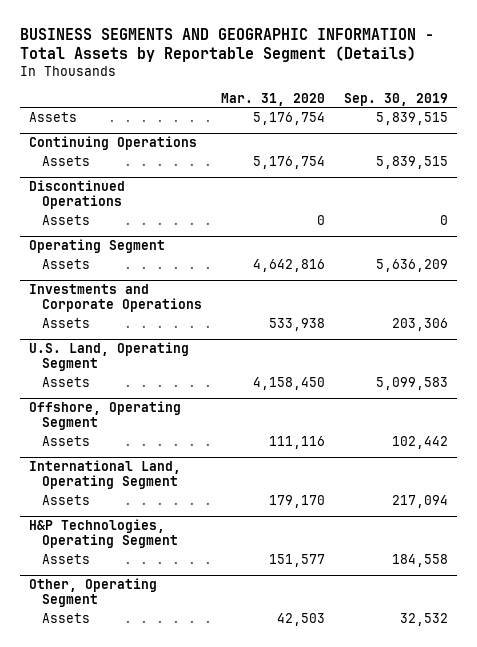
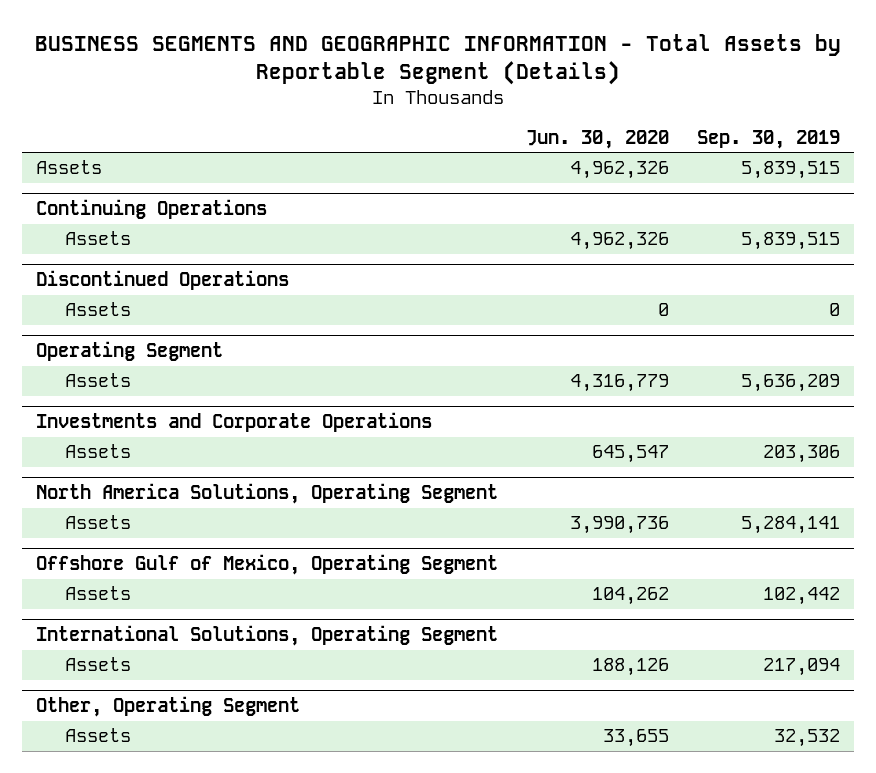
- | Mar. 31, 2020 | Sep. 30, 2019
+ | Jun. 30, 2020 | Sep. 30, 2019
- U.S. Land, Operating Segment
- Assets | 4,158,450 | 5,099,583
- Offshore, Operating Segment
+ North America Solutions, Operating Segment
+ Assets | 3,990,736 | 5,284,141
+ Offshore Gulf of Mexico, Operating Segment
- International Land, Operating Segment
+ International Solutions, Operating Segment
- H&P Technologies, Operating Segment
- Assets | 151,577 | 184,558

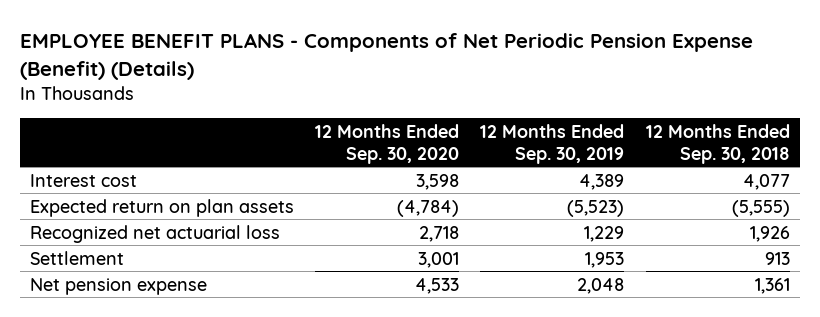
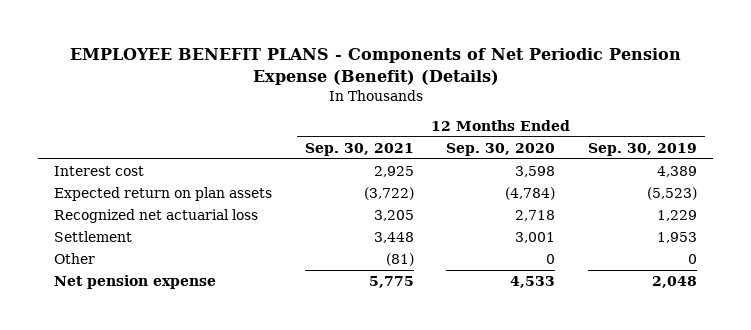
- | 12 Months Ended Sep. 30, 2020 | 12 Months Ended Sep. 30, 2019 | 12 Months Ended Sep. 30, 2018
+ | 12 Months Ended Sep. 30, 2021 | 12 Months Ended Sep. 30, 2020 | 12 Months Ended Sep. 30, 2019
+ Other | (81) | 0 | 0

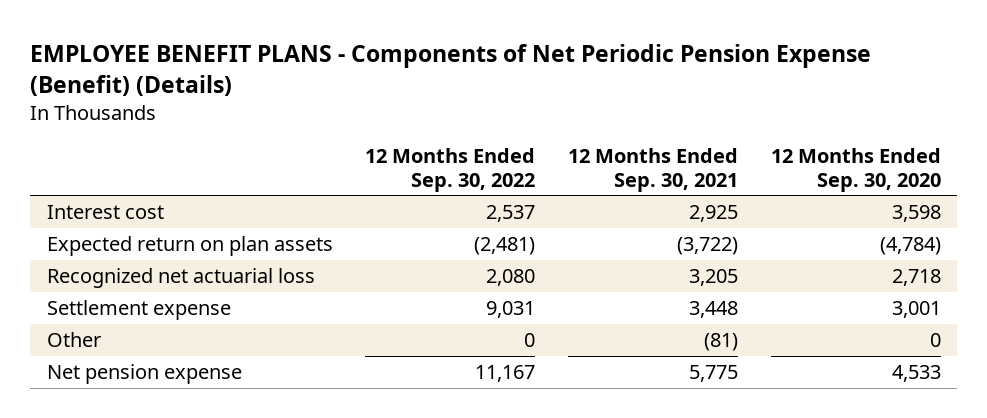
- | 12 Months Ended Sep. 30, 2021 | 12 Months Ended Sep. 30, 2020 | 12 Months Ended Sep. 30, 2019
+ | 12 Months Ended Sep. 30, 2022 | 12 Months Ended Sep. 30, 2021 | 12 Months Ended Sep. 30, 2020
- Settlement | 3,448 | 3,001 | 1,953
+ Settlement expense | 9,031 | 3,448 | 3,001

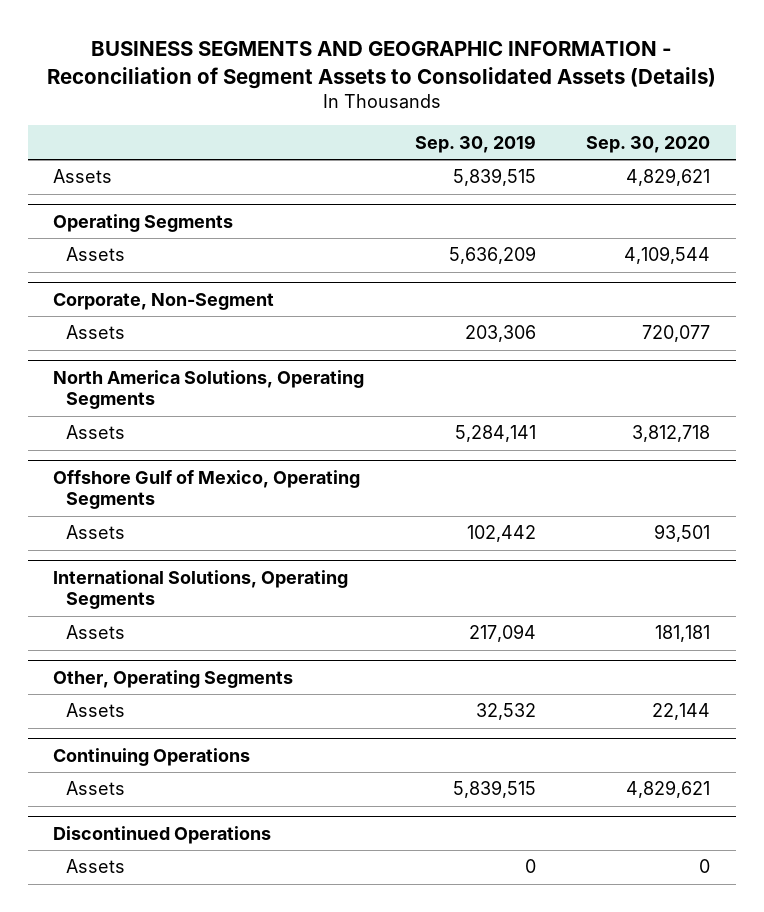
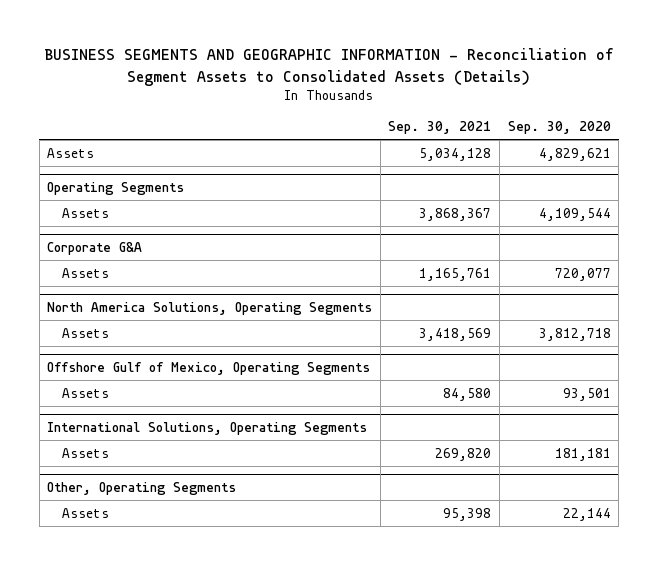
- | Sep. 30, 2019 | Sep. 30, 2020
+ | Sep. 30, 2021 | Sep. 30, 2020
- Corporate, Non-Segment
+ Corporate G&A
- Continuing Operations
- Assets | 5,839,515 | 4,829,621
- Discontinued Operations
- Assets | 0 | 0

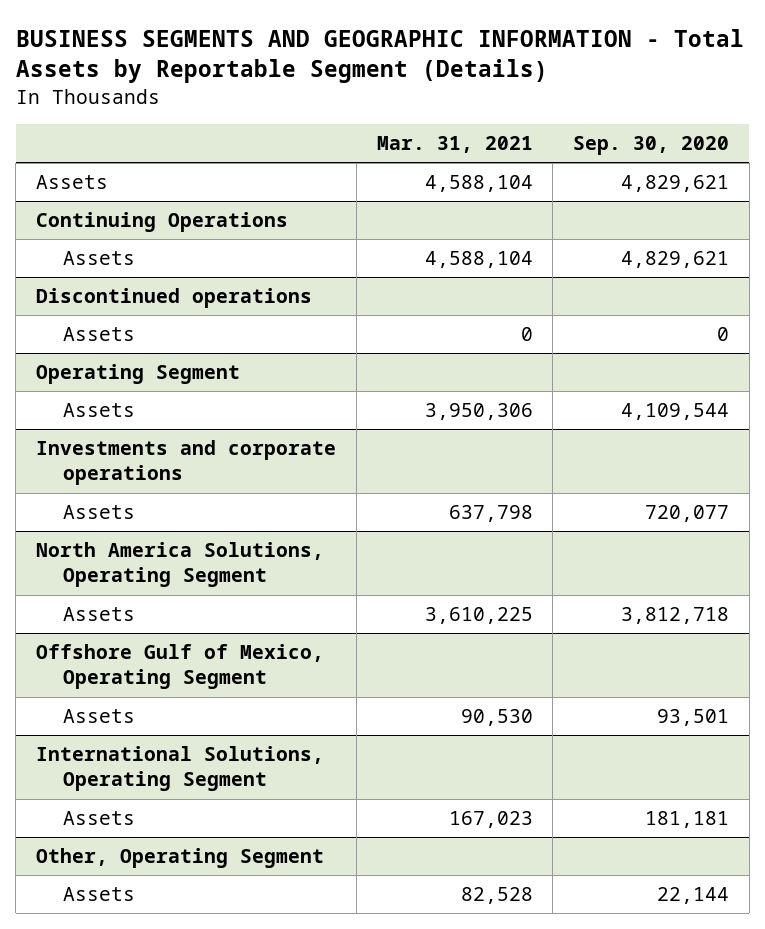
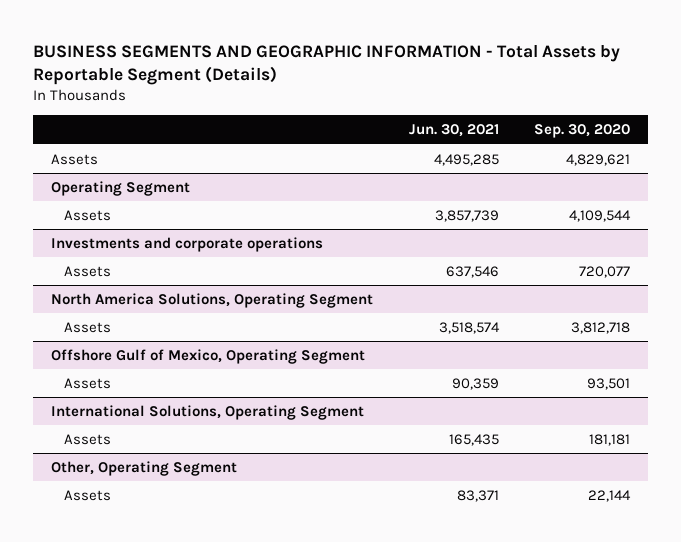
- | Mar. 31, 2021 | Sep. 30, 2020
+ | Jun. 30, 2021 | Sep. 30, 2020
- Continuing Operations
- Assets | 4,588,104 | 4,829,621
- Discontinued operations
- Assets | 0 | 0

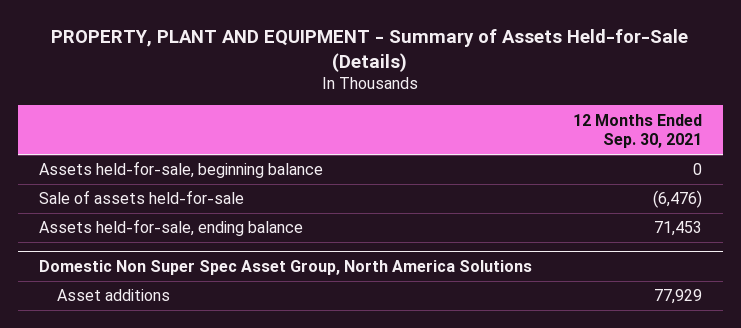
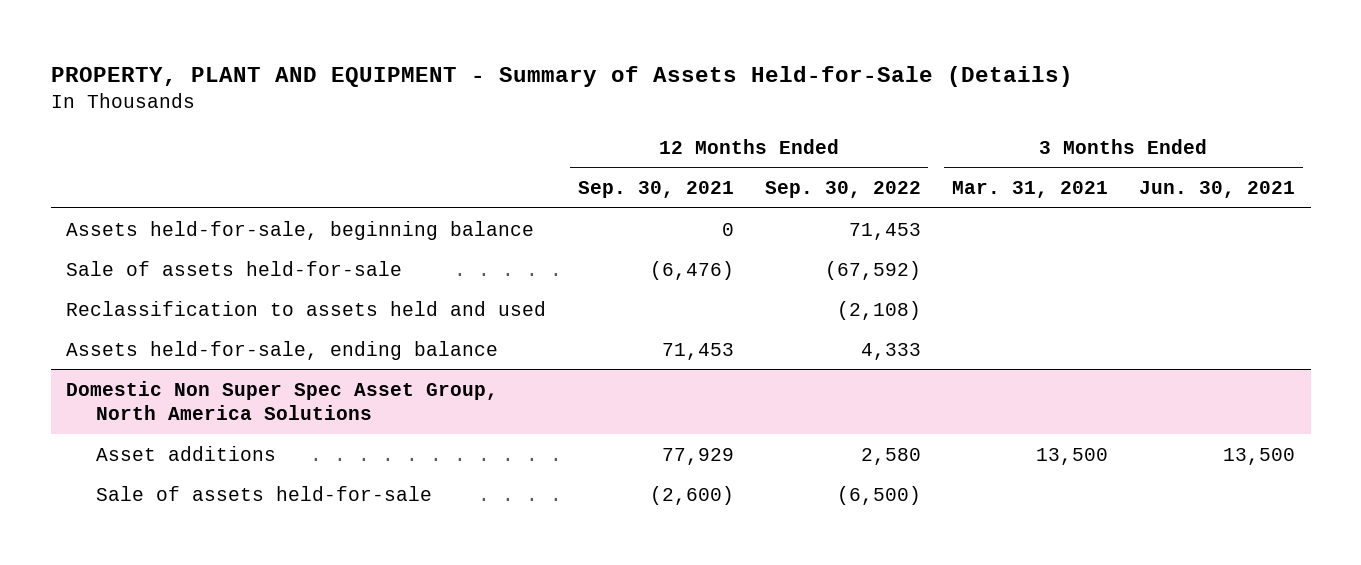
- | 12 Months Ended Sep. 30, 2021
+ | 12 Months Ended Sep. 30, 2021 | 12 Months Ended Sep. 30, 2022 | 3 Months Ended Mar. 31, 2021 | 3 Months Ended Jun. 30, 2021
+ Reclassification to assets held and used | | (2,108) | |
@ Domestic Non Super Spec Asset Group, North America Solutions
+ Sale of assets held-for-sale | (2,600) | (6,500) | |

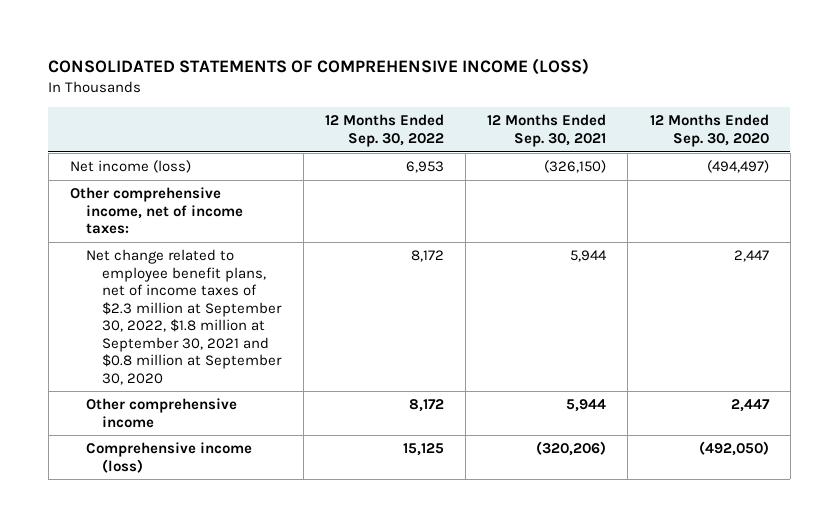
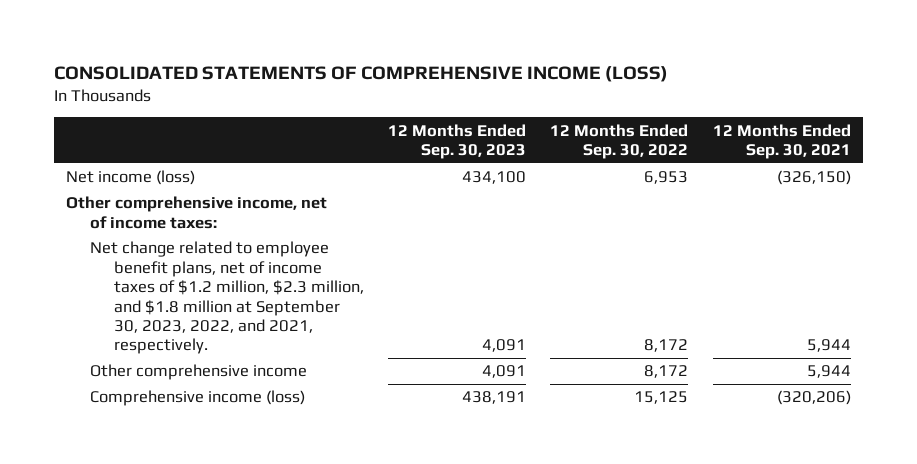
- | 12 Months Ended Sep. 30, 2022 | 12 Months Ended Sep. 30, 2021 | 12 Months Ended Sep. 30, 2020
+ | 12 Months Ended Sep. 30, 2023 | 12 Months Ended Sep. 30, 2022 | 12 Months Ended Sep. 30, 2021
- Net change related to employee benefit plans, net of income taxes of $2.3 million at September 30, 2022, $1.8 million at September 30, 2021 and $0.8 million at September 30, 2020 | 8,172 | 5,944 | 2,447
+ Net change related to employee benefit plans, net of income taxes of $1.2 million, $2.3 million, and $1.8 million at September 30, 2023, 2022, and 2021, respectively. | 4,091 | 8,172 | 5,944

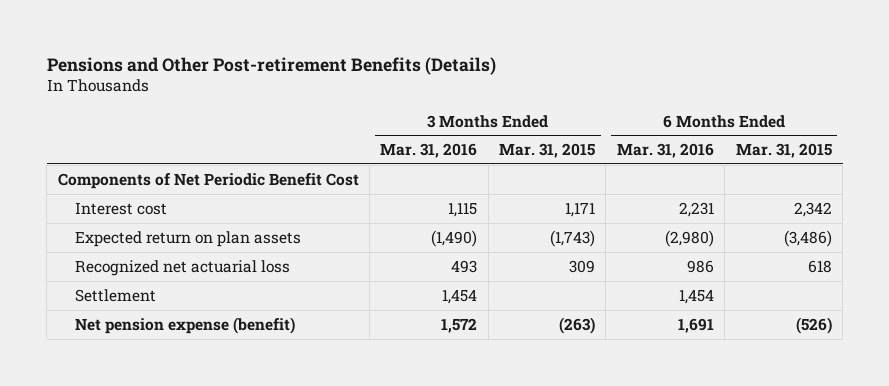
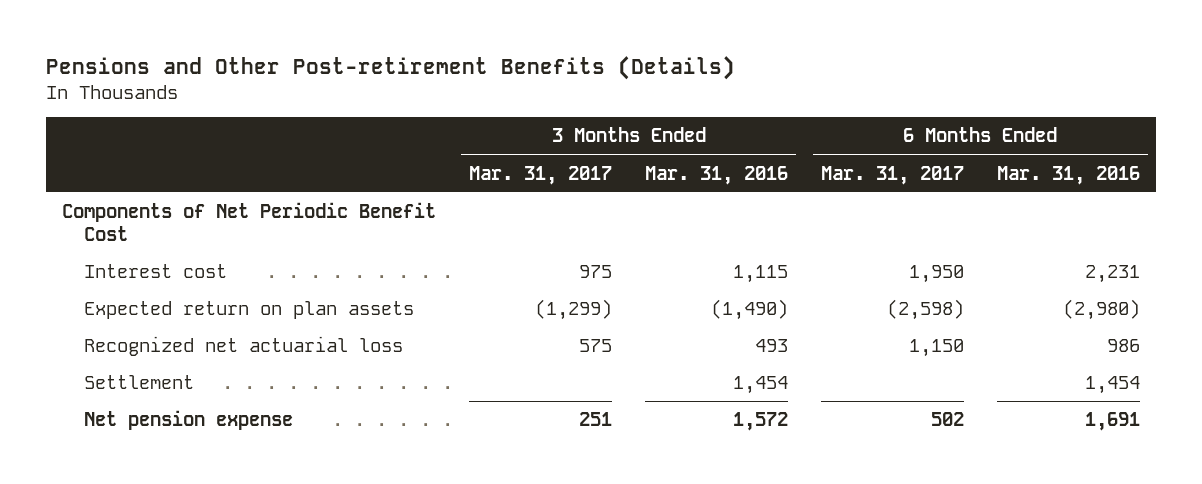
- | 3 Months Ended Mar. 31, 2016 | 3 Months Ended Mar. 31, 2015 | 6 Months Ended Mar. 31, 2016 | 6 Months Ended Mar. 31, 2015
+ | 3 Months Ended Mar. 31, 2017 | 3 Months Ended Mar. 31, 2016 | 6 Months Ended Mar. 31, 2017 | 6 Months Ended Mar. 31, 2016
- Net pension expense (benefit) | 1,572 | (263) | 1,691 | (526)
+ Net pension expense | 251 | 1,572 | 502 | 1,691

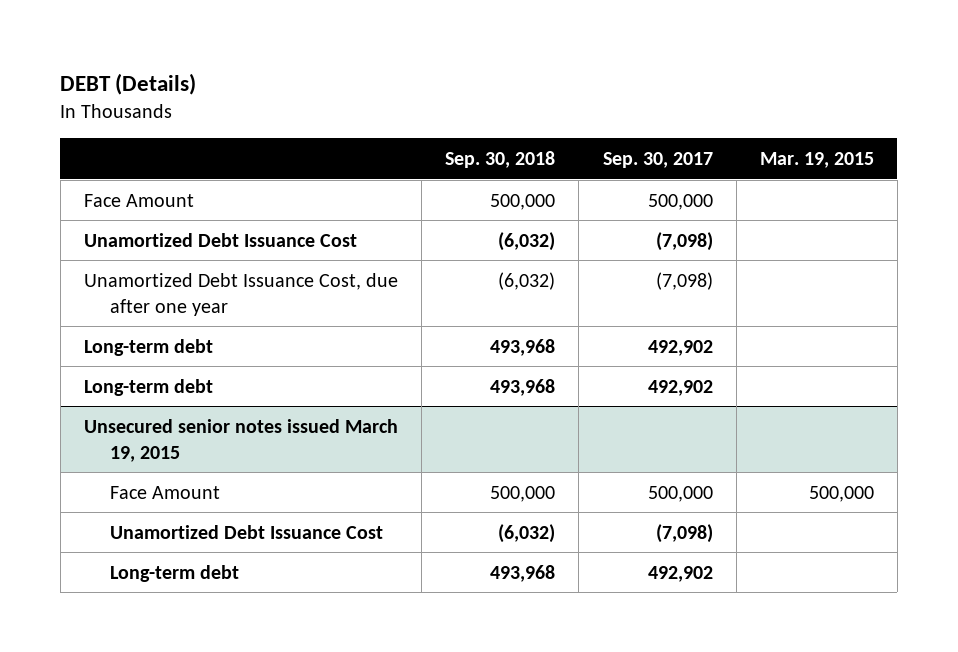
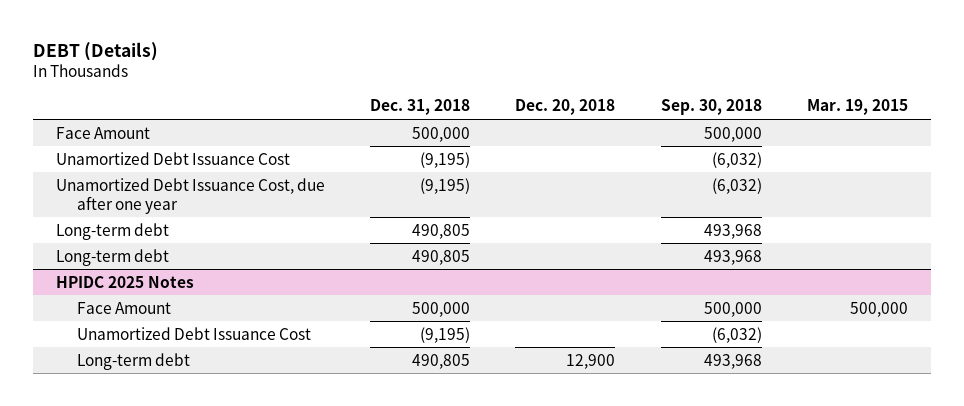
- | Sep. 30, 2018 | Sep. 30, 2017 | Mar. 19, 2015
+ | Dec. 31, 2018 | Dec. 20, 2018 | Sep. 30, 2018 | Mar. 19, 2015
- Unsecured senior notes issued March 19, 2015
+ HPIDC 2025 Notes

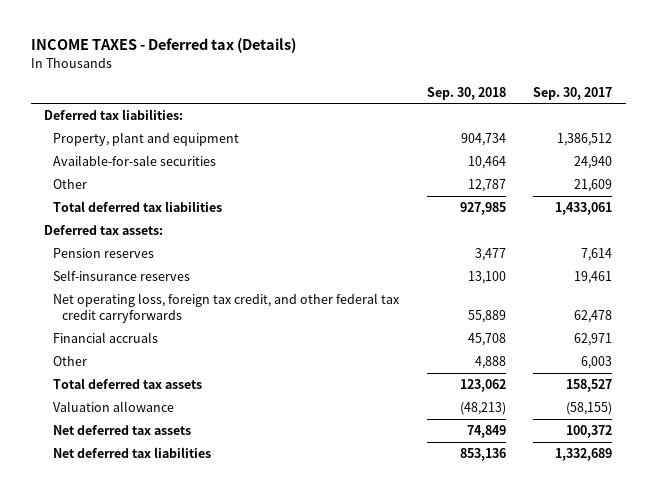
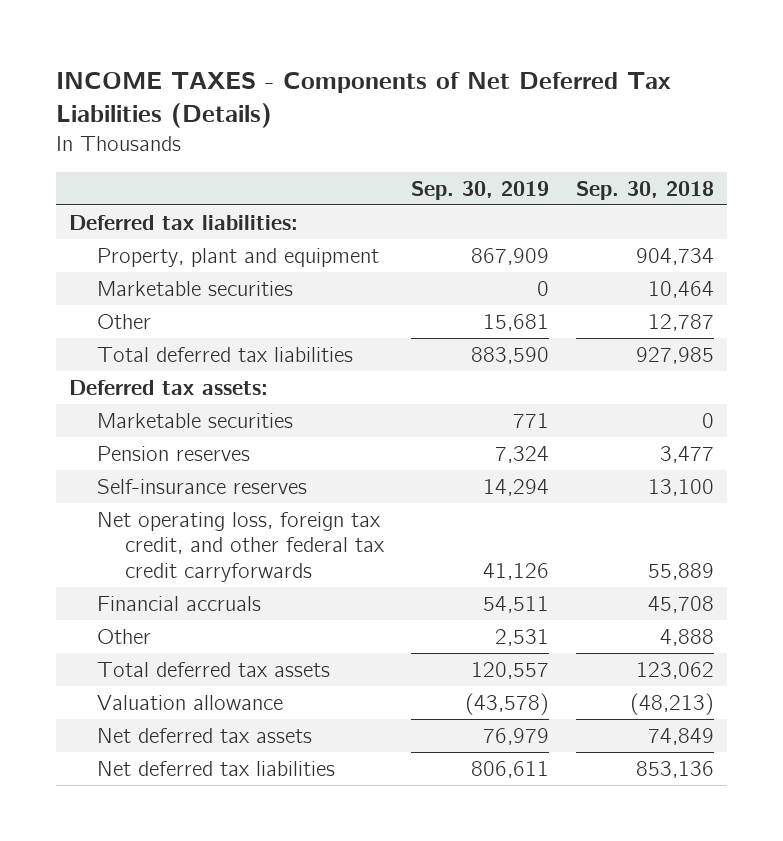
- INCOME TAXES - Deferred tax (Details)
+ INCOME TAXES - Components of Net Deferred Tax Liabilities (Details)
- | Sep. 30, 2018 | Sep. 30, 2017
+ | Sep. 30, 2019 | Sep. 30, 2018
- Available-for-sale securities | 10,464 | 24,940
+ Marketable securities | 0 | 10,464
+ Marketable securities | 771 | 0

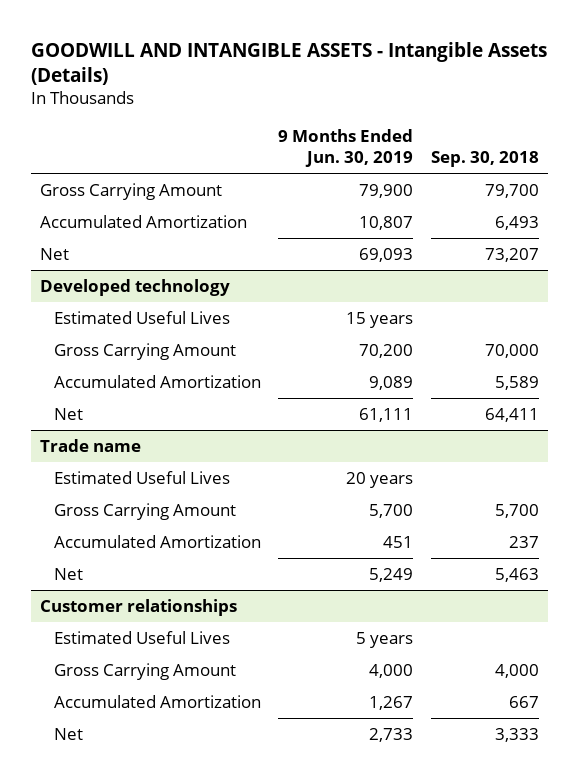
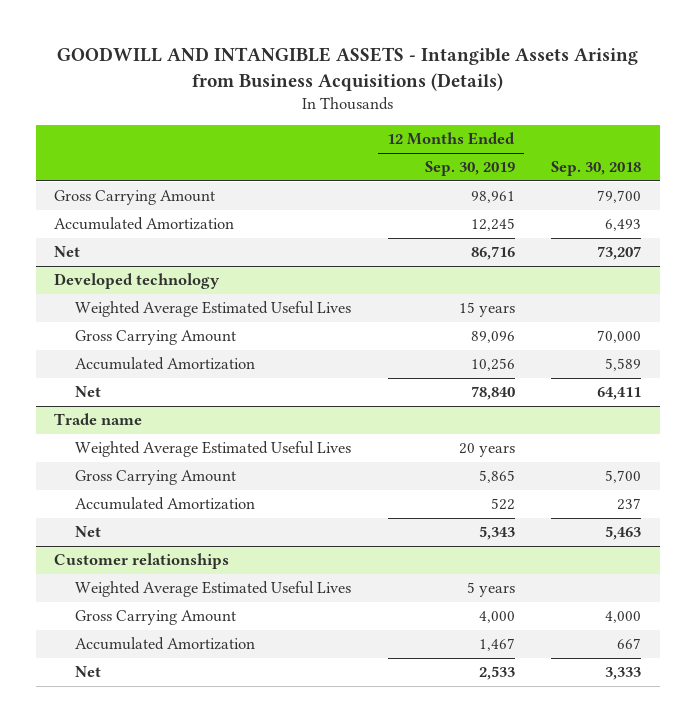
- GOODWILL AND INTANGIBLE ASSETS - Intangible Assets (Details)
+ GOODWILL AND INTANGIBLE ASSETS - Intangible Assets Arising from Business Acquisitions (Details)
- | 9 Months Ended Jun. 30, 2019 | Sep. 30, 2018
+ | 12 Months Ended Sep. 30, 2019 | Sep. 30, 2018
@ Developed technology
- Estimated Useful Lives | 15 years |
+ Weighted Average Estimated Useful Lives | 15 years |
@ Trade name
- Estimated Useful Lives | 20 years |
+ Weighted Average Estimated Useful Lives | 20 years |
@ Customer relationships
- Estimated Useful Lives | 5 years |
+ Weighted Average Estimated Useful Lives | 5 years |

